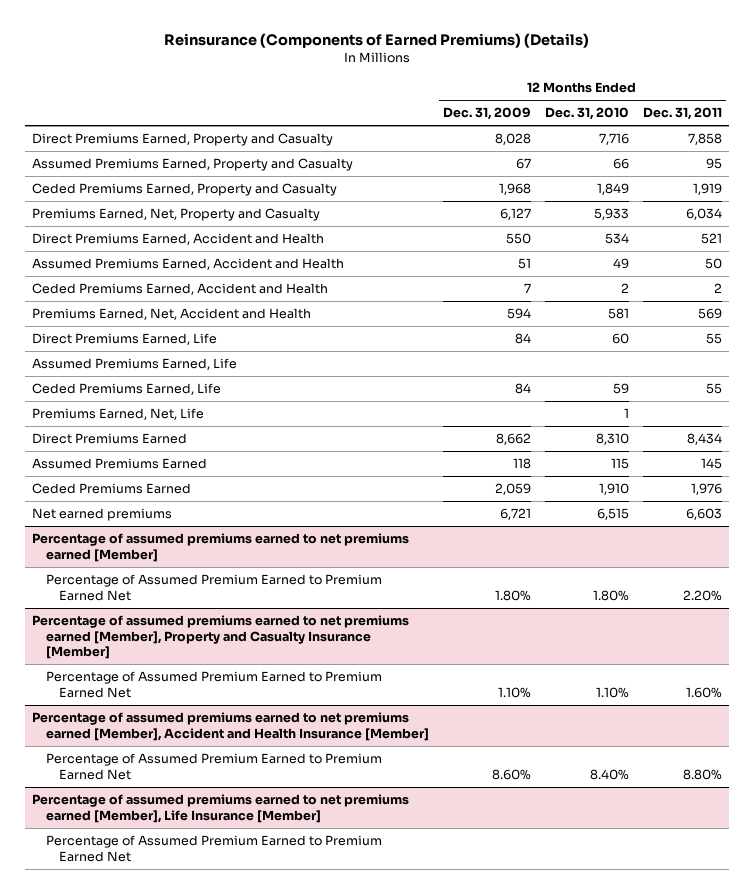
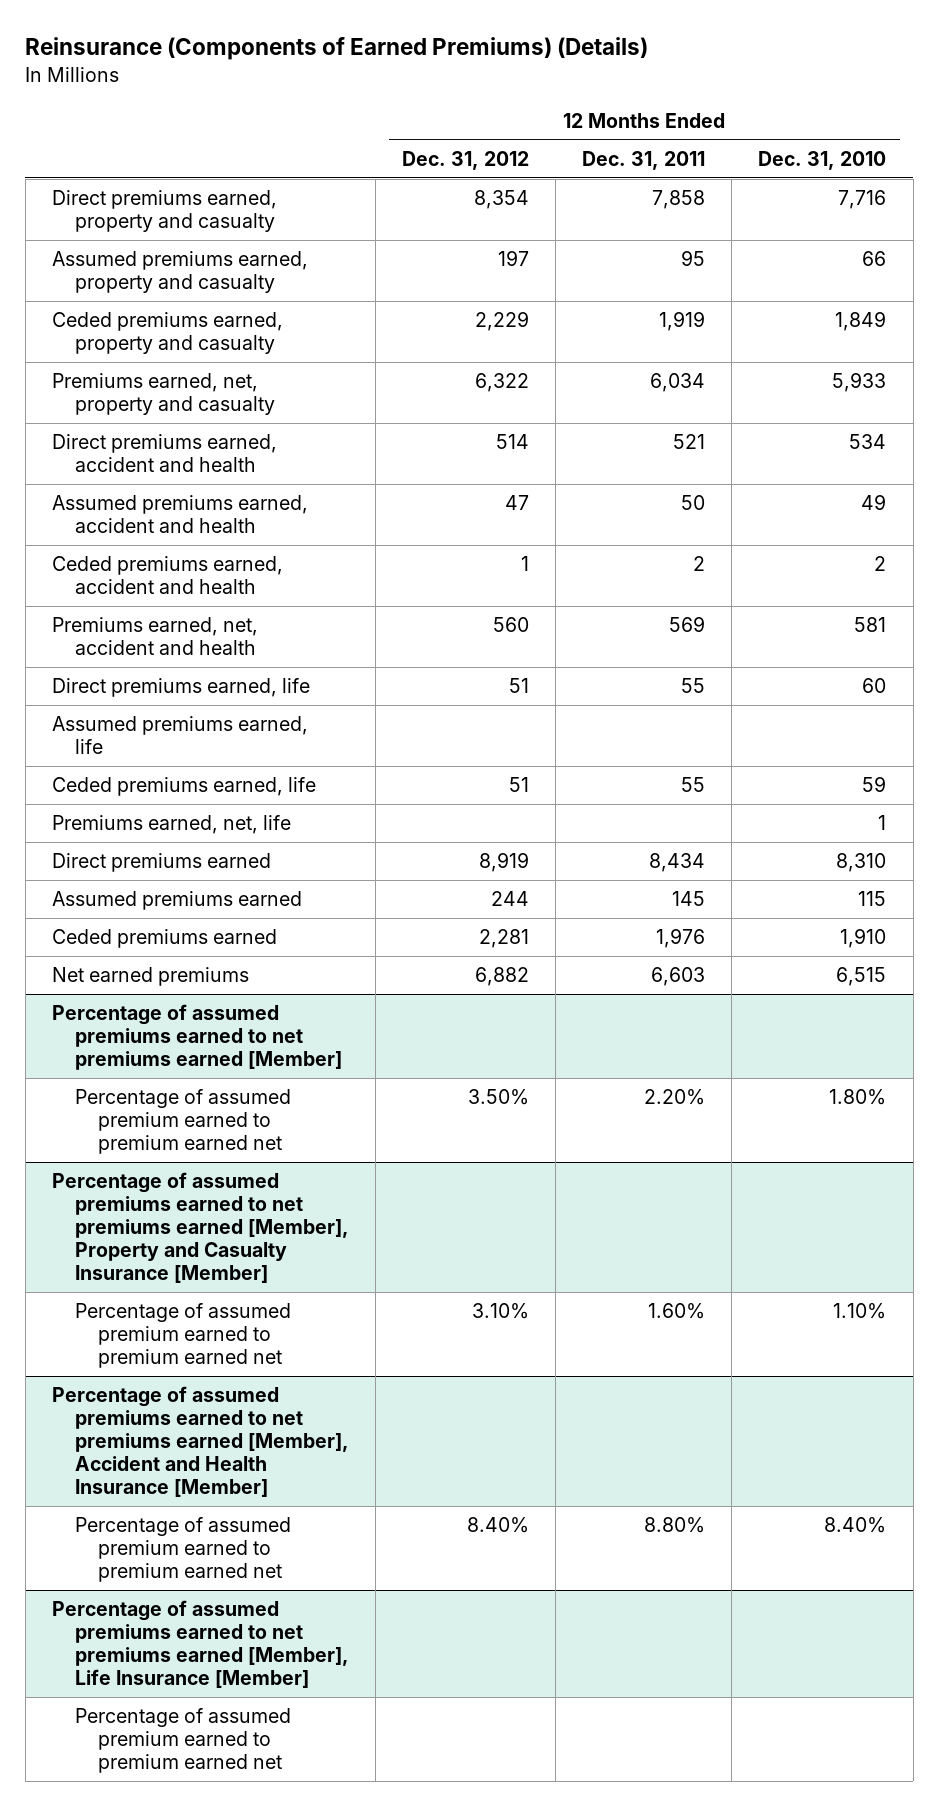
- | 12 Months Ended Dec. 31, 2009 | 12 Months Ended Dec. 31, 2010 | 12 Months Ended Dec. 31, 2011
+ | 12 Months Ended Dec. 31, 2012 | 12 Months Ended Dec. 31, 2011 | 12 Months Ended Dec. 31, 2010
- Direct Premiums Earned, Property and Casualty | 8,028 | 7,716 | 7,858
- Assumed Premiums Earned, Property and Casualty | 67 | 66 | 95
- Ceded Premiums Earned, Property and Casualty | 1,968 | 1,849 | 1,919
- Premiums Earned, Net, Property and Casualty | 6,127 | 5,933 | 6,034
- Direct Premiums Earned, Accident and Health | 550 | 534 | 521
- Assumed Premiums Earned, Accident and Health | 51 | 49 | 50
- Ceded Premiums Earned, Accident and Health | 7 | 2 | 2
- Premiums Earned, Net, Accident and Health | 594 | 581 | 569
- Direct Premiums Earned, Life | 84 | 60 | 55
- Assumed Premiums Earned, Life
- Ceded Premiums Earned, Life | 84 | 59 | 55
- Premiums Earned, Net, Life | | 1 |
- Direct Premiums Earned | 8,662 | 8,310 | 8,434
- Assumed Premiums Earned | 118 | 115 | 145
- Ceded Premiums Earned | 2,059 | 1,910 | 1,976
+ Direct premiums earned, property and casualty | 8,354 | 7,858 | 7,716
+ Assumed premiums earned, property and casualty | 197 | 95 | 66
+ Ceded premiums earned, property and casualty | 2,229 | 1,919 | 1,849
+ Premiums earned, net, property and casualty | 6,322 | 6,034 | 5,933
+ Direct premiums earned, accident and health | 514 | 521 | 534
+ Assumed premiums earned, accident and health | 47 | 50 | 49
+ Ceded premiums earned, accident and health | 1 | 2 | 2
+ Premiums earned, net, accident and health | 560 | 569 | 581
+ Direct premiums earned, life | 51 | 55 | 60
+ Assumed premiums earned, life
+ Ceded premiums earned, life | 51 | 55 | 59
+ Premiums earned, net, life | | | 1
+ Direct premiums earned | 8,919 | 8,434 | 8,310
+ Assumed premiums earned | 244 | 145 | 115
+ Ceded premiums earned | 2,281 | 1,976 | 1,910
@ Percentage of assumed premiums earned to net premiums earned [Member]
- Percentage of Assumed Premium Earned to Premium Earned Net | 1.80% | 1.80% | 2.20%
+ Percentage of assumed premium earned to premium earned net | 3.50% | 2.20% | 1.80%
@ Percentage of assumed premiums earned to net premiums earned [Member], Property and Casualty Insurance [Member]
- Percentage of Assumed Premium Earned to Premium Earned Net | 1.10% | 1.10% | 1.60%
+ Percentage of assumed premium earned to premium earned net | 3.10% | 1.60% | 1.10%
@ Percentage of assumed premiums earned to net premiums earned [Member], Accident and Health Insurance [Member]
- Percentage of Assumed Premium Earned to Premium Earned Net | 8.60% | 8.40% | 8.80%
+ Percentage of assumed premium earned to premium earned net | 8.40% | 8.80% | 8.40%
@ Percentage of assumed premiums earned to net premiums earned [Member], Life Insurance [Member]
- Percentage of Assumed Premium Earned to Premium Earned Net
+ Percentage of assumed premium earned to premium earned net

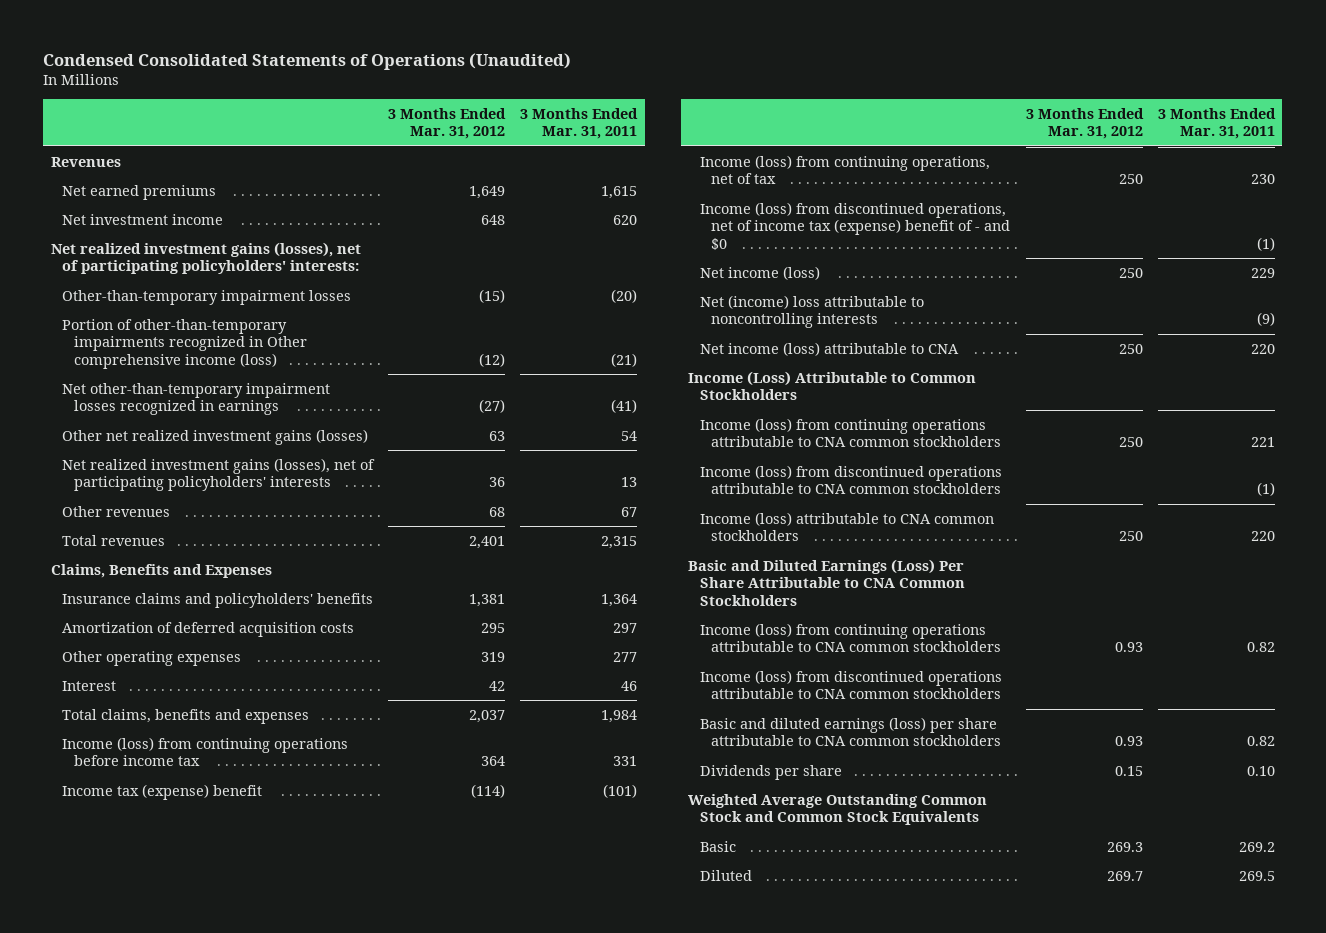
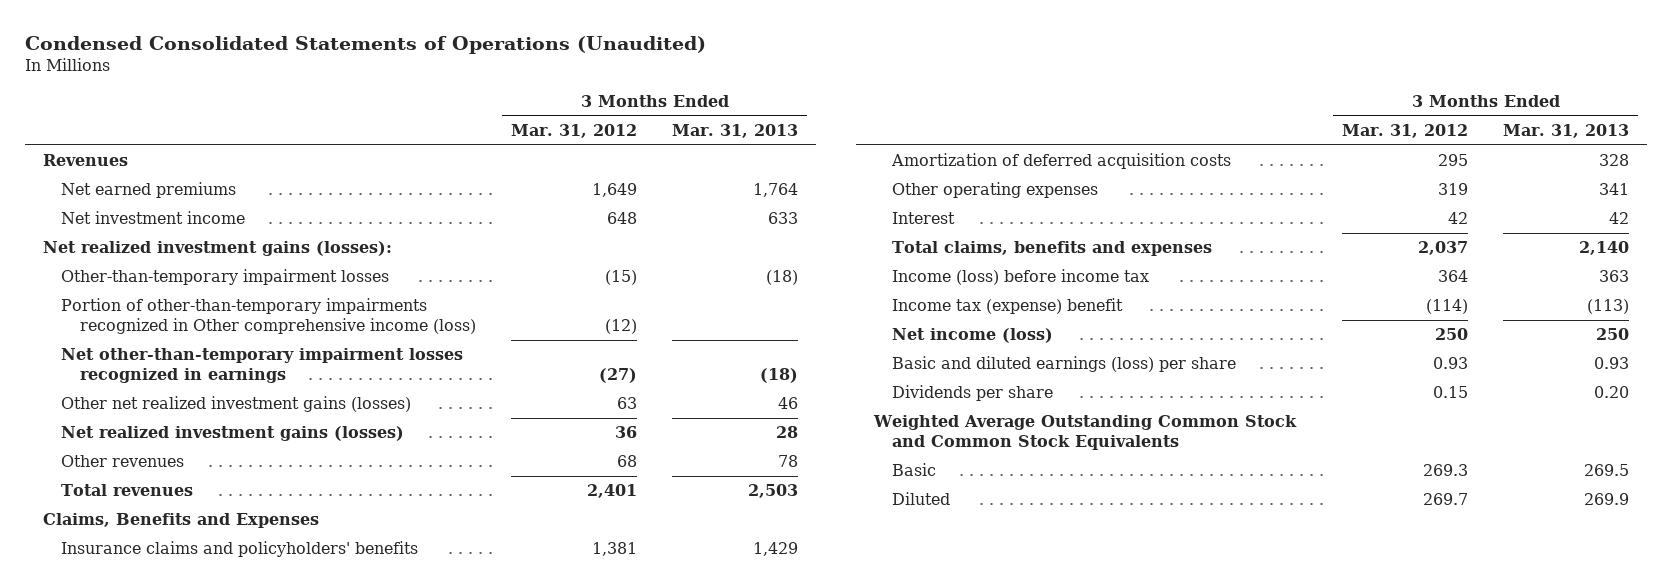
- | 3 Months Ended Mar. 31, 2012 | 3 Months Ended Mar. 31, 2011
+ | 3 Months Ended Mar. 31, 2012 | 3 Months Ended Mar. 31, 2013
- Net realized investment gains (losses), net of participating policyholders' interests:
+ Net realized investment gains (losses):
- Net realized investment gains (losses), net of participating policyholders' interests | 36 | 13
+ Net realized investment gains (losses) | 36 | 28
- Income (loss) from continuing operations before income tax | 364 | 331
+ Income (loss) before income tax | 364 | 363
- Income (loss) from continuing operations, net of tax | 250 | 230
- Income (loss) from discontinued operations, net of income tax (expense) benefit of - and $0 | | (1)
- Net (income) loss attributable to noncontrolling interests | | (9)
- Net income (loss) attributable to CNA | 250 | 220
- Income (Loss) Attributable to Common Stockholders
- Income (loss) from continuing operations attributable to CNA common stockholders | 250 | 221
- Income (loss) from discontinued operations attributable to CNA common stockholders | | (1)
- Income (loss) attributable to CNA common stockholders | 250 | 220
- Basic and Diluted Earnings (Loss) Per Share Attributable to CNA Common Stockholders
- Income (loss) from continuing operations attributable to CNA common stockholders | 0.93 | 0.82
- Income (loss) from discontinued operations attributable to CNA common stockholders
- Basic and diluted earnings (loss) per share attributable to CNA common stockholders | 0.93 | 0.82
+ Basic and diluted earnings (loss) per share | 0.93 | 0.93

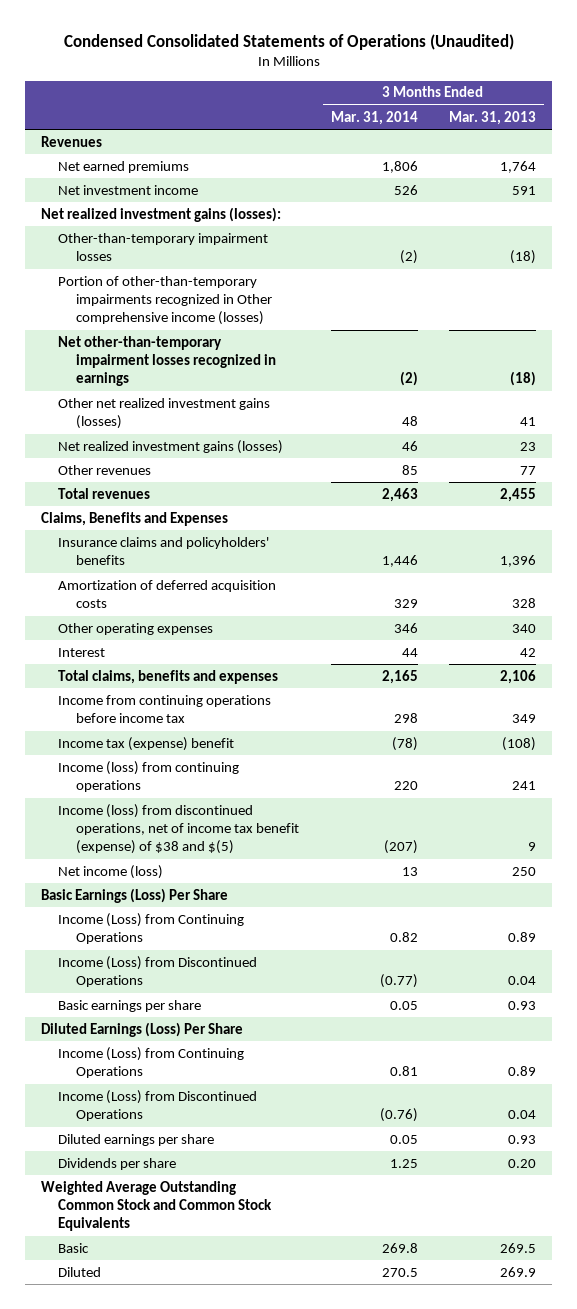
- | 3 Months Ended Mar. 31, 2012 | 3 Months Ended Mar. 31, 2013
+ | 3 Months Ended Mar. 31, 2014 | 3 Months Ended Mar. 31, 2013
- Net investment income | 648 | 633
+ Net investment income | 526 | 591
- Portion of other-than-temporary impairments recognized in Other comprehensive income (loss) | (12) |
+ Portion of other-than-temporary impairments recognized in Other comprehensive income (losses)
- Other net realized investment gains (losses) | 63 | 46
- Net realized investment gains (losses) | 36 | 28
- Other revenues | 68 | 78
- Total revenues | 2,401 | 2,503
+ Other net realized investment gains (losses) | 48 | 41
+ Net realized investment gains (losses) | 46 | 23
+ Other revenues | 85 | 77
+ Total revenues | 2,463 | 2,455
- Insurance claims and policyholders' benefits | 1,381 | 1,429
+ Insurance claims and policyholders' benefits | 1,446 | 1,396
- Other operating expenses | 319 | 341
+ Other operating expenses | 346 | 340
- Total claims, benefits and expenses | 2,037 | 2,140
- Income (loss) before income tax | 364 | 363
- Income tax (expense) benefit | (114) | (113)
+ Total claims, benefits and expenses | 2,165 | 2,106
+ Income from continuing operations before income tax | 298 | 349
+ Income tax (expense) benefit | (78) | (108)
+ Income (loss) from continuing operations | 220 | 241
+ Income (loss) from discontinued operations, net of income tax benefit (expense) of $38 and $(5) | (207) | 9
- Basic and diluted earnings (loss) per share | 0.93 | 0.93
+ Basic Earnings (Loss) Per Share
+ Income (Loss) from Continuing Operations | 0.82 | 0.89
+ Income (Loss) from Discontinued Operations | (0.77) | 0.04
+ Basic earnings per share | 0.05 | 0.93
+ Diluted Earnings (Loss) Per Share
+ Income (Loss) from Continuing Operations | 0.81 | 0.89
+ Income (Loss) from Discontinued Operations | (0.76) | 0.04
+ Diluted earnings per share | 0.05 | 0.93

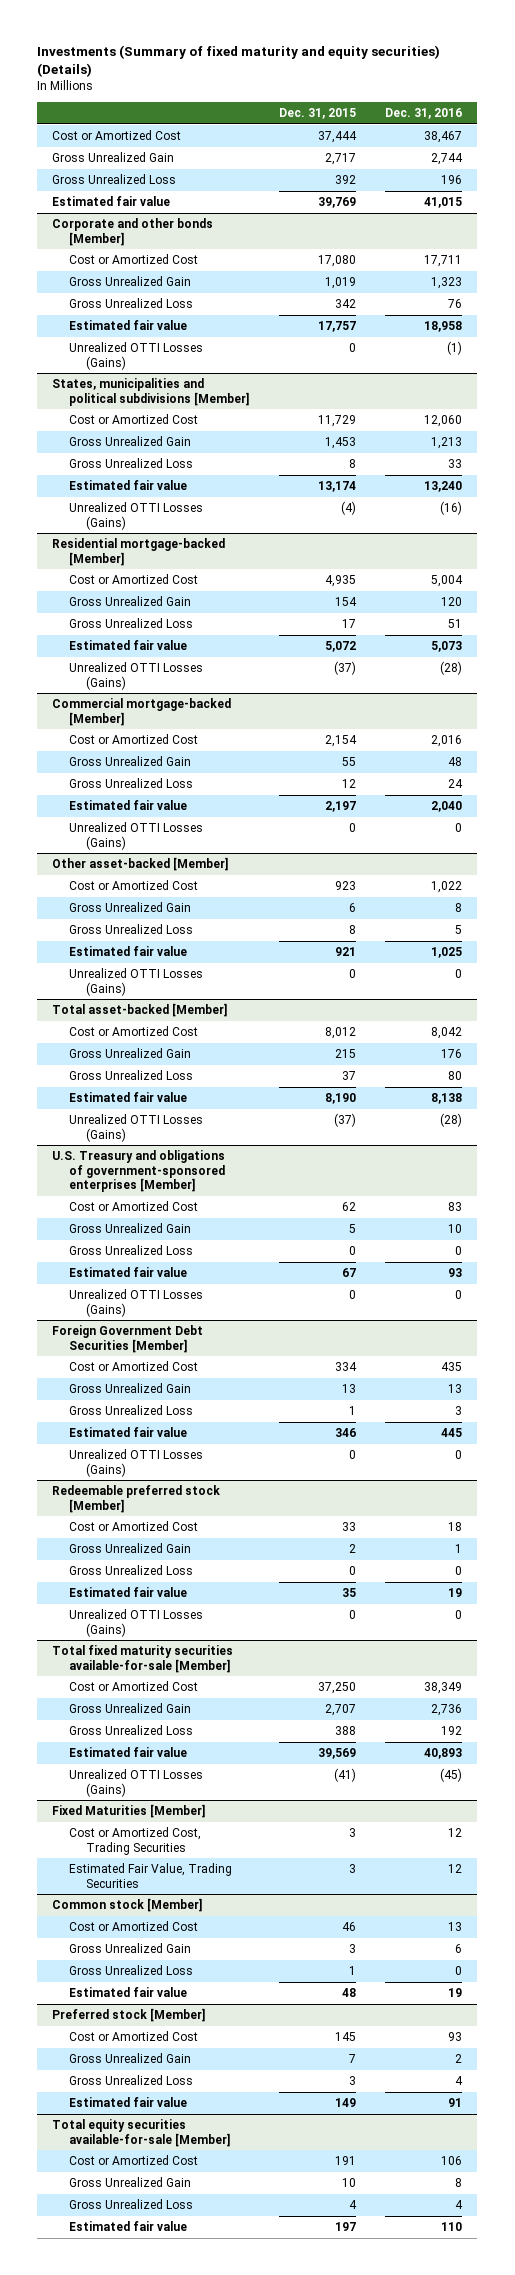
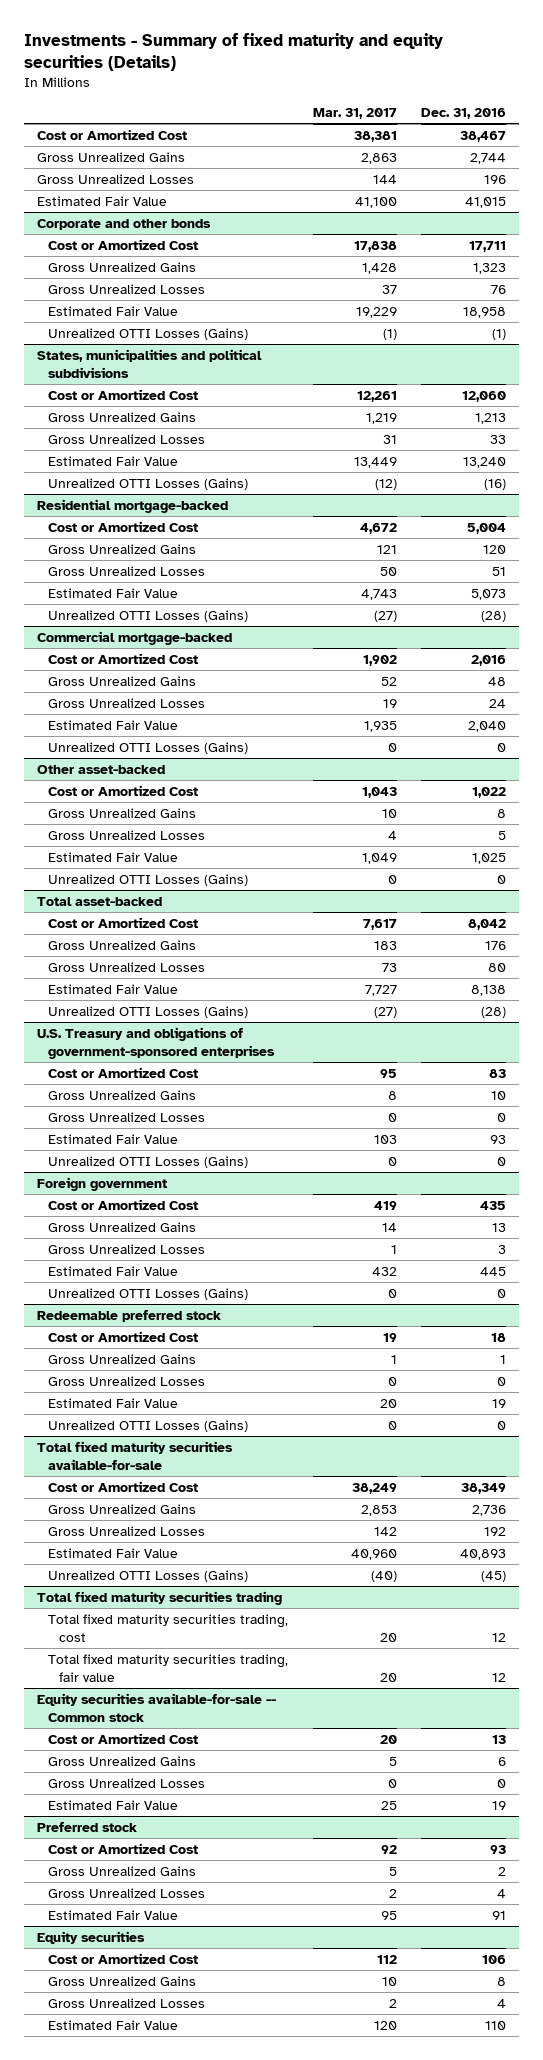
- Investments (Summary of fixed maturity and equity securities) (Details)
+ Investments - Summary of fixed maturity and equity securities (Details)
- | Dec. 31, 2015 | Dec. 31, 2016
+ | Mar. 31, 2017 | Dec. 31, 2016
- Gross Unrealized Gain | 2,717 | 2,744
- Gross Unrealized Loss | 392 | 196
- Estimated fair value | 39,769 | 41,015
- Corporate and other bonds [Member]
+ Gross Unrealized Gains | 2,863 | 2,744
+ Gross Unrealized Losses | 144 | 196
+ Estimated Fair Value | 41,100 | 41,015
+ Corporate and other bonds
- Gross Unrealized Gain | 1,019 | 1,323
- Gross Unrealized Loss | 342 | 76
- Estimated fair value | 17,757 | 18,958
+ Gross Unrealized Gains | 1,428 | 1,323
+ Gross Unrealized Losses | 37 | 76
+ Estimated Fair Value | 19,229 | 18,958
- States, municipalities and political subdivisions [Member]
+ States, municipalities and political subdivisions
- Gross Unrealized Gain | 1,453 | 1,213
- Gross Unrealized Loss | 8 | 33
- Estimated fair value | 13,174 | 13,240
+ Gross Unrealized Gains | 1,219 | 1,213
+ Gross Unrealized Losses | 31 | 33
+ Estimated Fair Value | 13,449 | 13,240
- Residential mortgage-backed [Member]
+ Residential mortgage-backed
- Gross Unrealized Gain | 154 | 120
- Gross Unrealized Loss | 17 | 51
- Estimated fair value | 5,072 | 5,073
+ Gross Unrealized Gains | 121 | 120
+ Gross Unrealized Losses | 50 | 51
+ Estimated Fair Value | 4,743 | 5,073
- Commercial mortgage-backed [Member]
+ Commercial mortgage-backed
- Gross Unrealized Gain | 55 | 48
- Gross Unrealized Loss | 12 | 24
- Estimated fair value | 2,197 | 2,040
+ Gross Unrealized Gains | 52 | 48
+ Gross Unrealized Losses | 19 | 24
+ Estimated Fair Value | 1,935 | 2,040
- Other asset-backed [Member]
+ Other asset-backed
- Gross Unrealized Gain | 6 | 8
- Gross Unrealized Loss | 8 | 5
- Estimated fair value | 921 | 1,025
+ Gross Unrealized Gains | 10 | 8
+ Gross Unrealized Losses | 4 | 5
+ Estimated Fair Value | 1,049 | 1,025
- Total asset-backed [Member]
+ Total asset-backed
- Gross Unrealized Gain | 215 | 176
- Gross Unrealized Loss | 37 | 80
- Estimated fair value | 8,190 | 8,138
+ Gross Unrealized Gains | 183 | 176
+ Gross Unrealized Losses | 73 | 80
+ Estimated Fair Value | 7,727 | 8,138
- U.S. Treasury and obligations of government-sponsored enterprises [Member]
+ U.S. Treasury and obligations of government-sponsored enterprises
- Gross Unrealized Gain | 5 | 10
- Gross Unrealized Loss | 0 | 0
- Estimated fair value | 67 | 93
+ Gross Unrealized Gains | 8 | 10
+ Gross Unrealized Losses | 0 | 0
+ Estimated Fair Value | 103 | 93
- Foreign Government Debt Securities [Member]
+ Foreign government
- Gross Unrealized Gain | 13 | 13
- Gross Unrealized Loss | 1 | 3
- Estimated fair value | 346 | 445
+ Gross Unrealized Gains | 14 | 13
+ Gross Unrealized Losses | 1 | 3
+ Estimated Fair Value | 432 | 445
- Redeemable preferred stock [Member]
+ Redeemable preferred stock
- Gross Unrealized Gain | 2 | 1
- Gross Unrealized Loss | 0 | 0
- Estimated fair value | 35 | 19
+ Gross Unrealized Gains | 1 | 1
+ Gross Unrealized Losses | 0 | 0
+ Estimated Fair Value | 20 | 19
- Total fixed maturity securities available-for-sale [Member]
+ Total fixed maturity securities available-for-sale
- Gross Unrealized Gain | 2,707 | 2,736
- Gross Unrealized Loss | 388 | 192
- Estimated fair value | 39,569 | 40,893
+ Gross Unrealized Gains | 2,853 | 2,736
+ Gross Unrealized Losses | 142 | 192
+ Estimated Fair Value | 40,960 | 40,893
- Fixed Maturities [Member]
- Cost or Amortized Cost, Trading Securities | 3 | 12
- Estimated Fair Value, Trading Securities | 3 | 12
- Common stock [Member]
+ Total fixed maturity securities trading
+ Total fixed maturity securities trading, cost | 20 | 12
+ Total fixed maturity securities trading, fair value | 20 | 12
+ Equity securities available-for-sale -- Common stock
- Gross Unrealized Gain | 3 | 6
- Gross Unrealized Loss | 1 | 0
- Estimated fair value | 48 | 19
- Preferred stock [Member]
+ Gross Unrealized Gains | 5 | 6
+ Gross Unrealized Losses | 0 | 0
+ Estimated Fair Value | 25 | 19
+ Preferred stock
- Gross Unrealized Gain | 7 | 2
- Gross Unrealized Loss | 3 | 4
- Estimated fair value | 149 | 91
- Total equity securities available-for-sale [Member]
+ Gross Unrealized Gains | 5 | 2
+ Gross Unrealized Losses | 2 | 4
+ Estimated Fair Value | 95 | 91
+ Equity securities
- Gross Unrealized Gain | 10 | 8
- Gross Unrealized Loss | 4 | 4
- Estimated fair value | 197 | 110
+ Gross Unrealized Gains | 10 | 8
+ Gross Unrealized Losses | 2 | 4
+ Estimated Fair Value | 120 | 110

